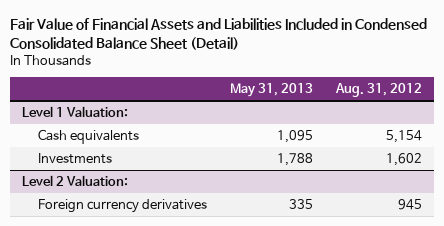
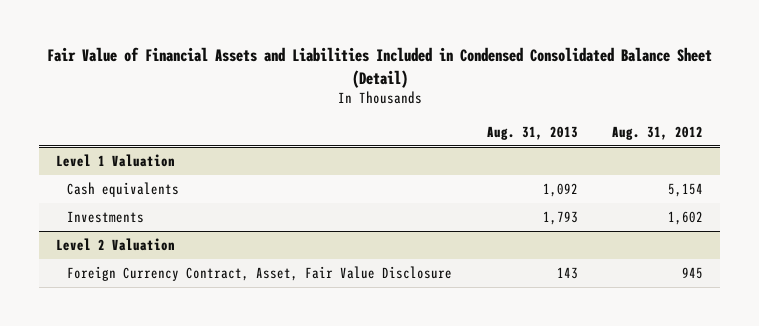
- | May 31, 2013 | Aug. 31, 2012
+ | Aug. 31, 2013 | Aug. 31, 2012
- Level 1 Valuation:
+ Level 1 Valuation
- Level 2 Valuation:
- Foreign currency derivatives | 335 | 945
+ Level 2 Valuation
+ Foreign Currency Contract, Asset, Fair Value Disclosure | 143 | 945

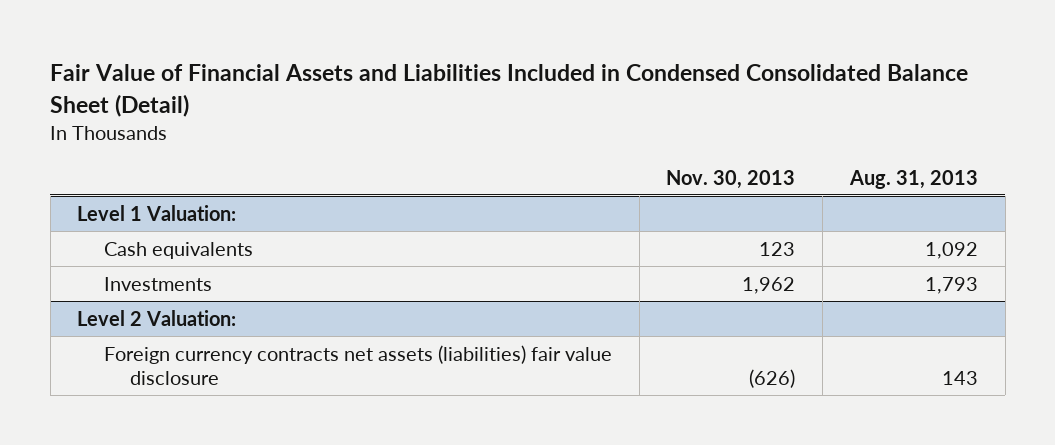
- | Aug. 31, 2013 | Aug. 31, 2012
+ | Nov. 30, 2013 | Aug. 31, 2013
- Level 1 Valuation
+ Level 1 Valuation:
- Level 2 Valuation
- Foreign Currency Contract, Asset, Fair Value Disclosure | 143 | 945
+ Level 2 Valuation:
+ Foreign currency contracts net assets (liabilities) fair value disclosure | (626) | 143

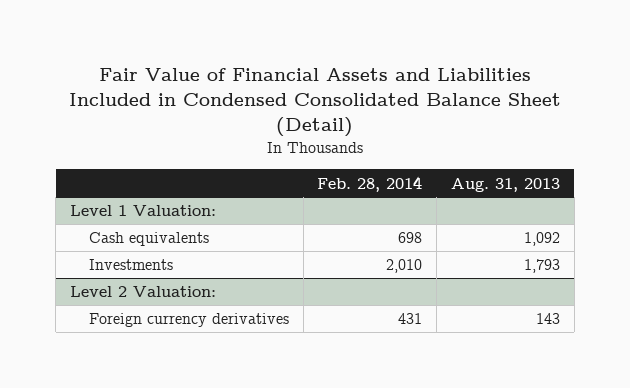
- | Nov. 30, 2013 | Aug. 31, 2013
+ | Feb. 28, 2014 | Aug. 31, 2013
@ Level 2 Valuation:
- Foreign currency contracts net assets (liabilities) fair value disclosure | (626) | 143
+ Foreign currency derivatives | 431 | 143

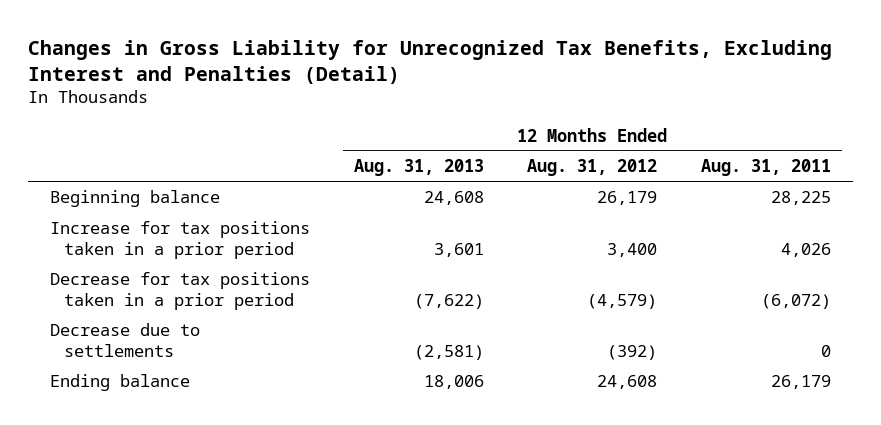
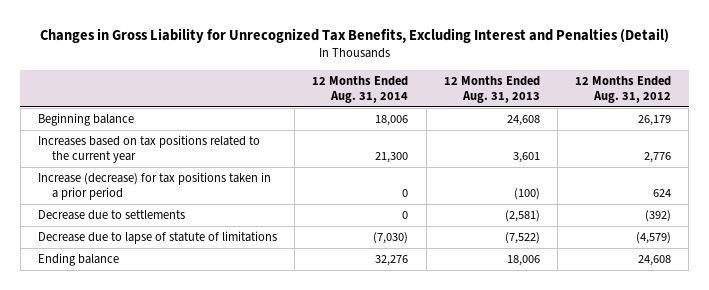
- | 12 Months Ended Aug. 31, 2013 | 12 Months Ended Aug. 31, 2012 | 12 Months Ended Aug. 31, 2011
+ | 12 Months Ended Aug. 31, 2014 | 12 Months Ended Aug. 31, 2013 | 12 Months Ended Aug. 31, 2012
- Increase for tax positions taken in a prior period | 3,601 | 3,400 | 4,026
- Decrease for tax positions taken in a prior period | (7,622) | (4,579) | (6,072)
+ Increases based on tax positions related to the current year | 21,300 | 3,601 | 2,776
+ Increase (decrease) for tax positions taken in a prior period | 0 | (100) | 624
+ Decrease due to lapse of statute of limitations | (7,030) | (7,522) | (4,579)

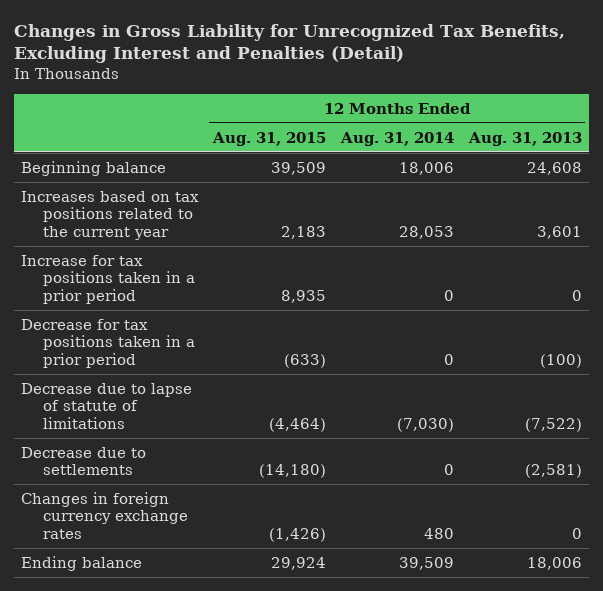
- | 12 Months Ended Aug. 31, 2014 | 12 Months Ended Aug. 31, 2013 | 12 Months Ended Aug. 31, 2012
+ | 12 Months Ended Aug. 31, 2015 | 12 Months Ended Aug. 31, 2014 | 12 Months Ended Aug. 31, 2013
- Increases based on tax positions related to the current year | 21,300 | 3,601 | 2,776
- Increase (decrease) for tax positions taken in a prior period | 0 | (100) | 624
+ Increases based on tax positions related to the current year | 2,183 | 28,053 | 3,601
+ Increase for tax positions taken in a prior period | 8,935 | 0 | 0
+ Decrease for tax positions taken in a prior period | (633) | 0 | (100)
- Ending balance | 32,276 | 18,006 | 24,608
moved down: Decrease due to settlements | (14,180) | 0 | (2,581)
+ Changes in foreign currency exchange rates | (1,426) | 480 | 0
+ Ending balance | 29,924 | 39,509 | 18,006

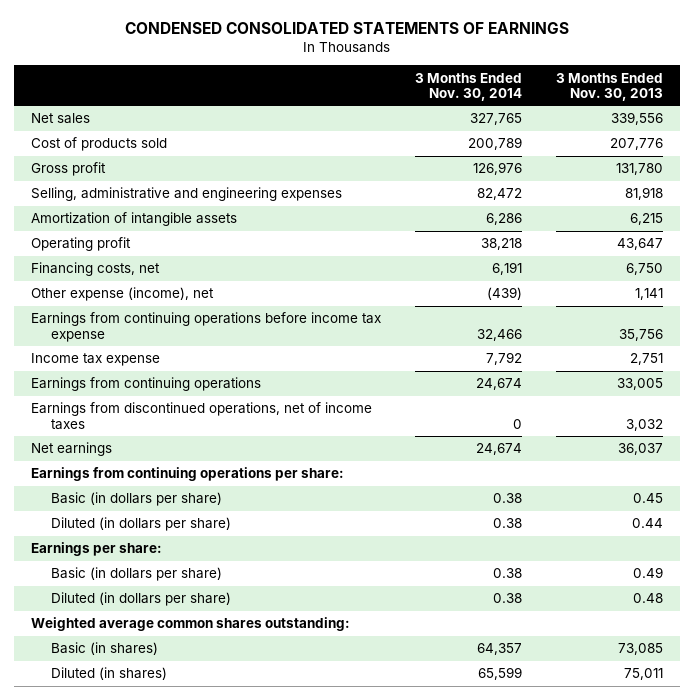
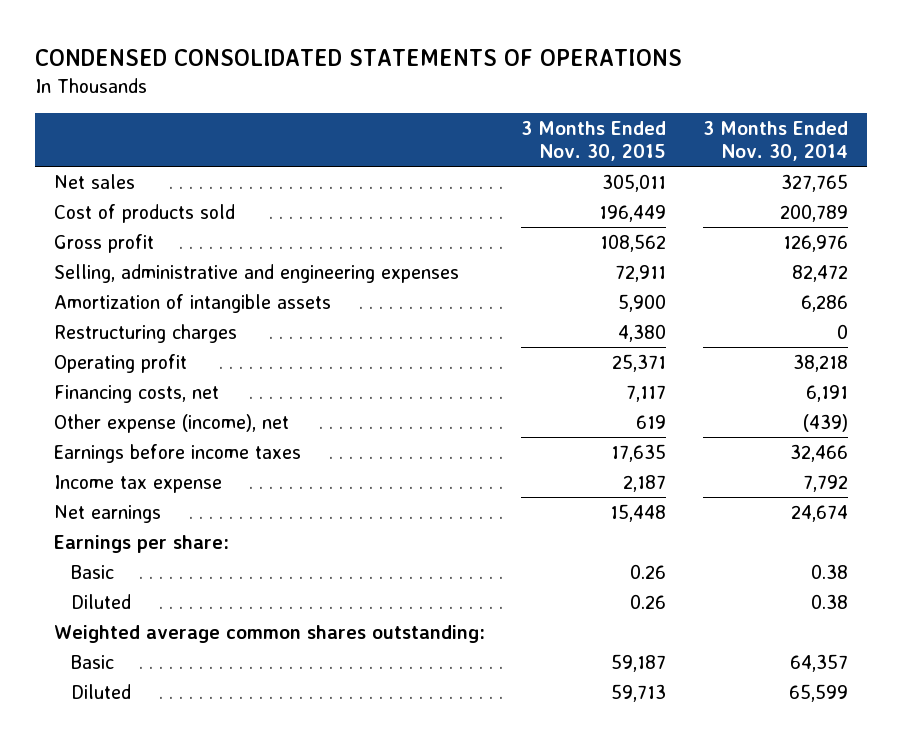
- CONDENSED CONSOLIDATED STATEMENTS OF EARNINGS
+ CONDENSED CONSOLIDATED STATEMENTS OF OPERATIONS
- | 3 Months Ended Nov. 30, 2014 | 3 Months Ended Nov. 30, 2013
+ | 3 Months Ended Nov. 30, 2015 | 3 Months Ended Nov. 30, 2014
+ Restructuring charges | 4,380 | 0
- Earnings from continuing operations before income tax expense | 32,466 | 35,756
+ Earnings before income taxes | 17,635 | 32,466
- Earnings from continuing operations | 24,674 | 33,005
- Earnings from discontinued operations, net of income taxes | 0 | 3,032
- Earnings from continuing operations per share:
- Basic (in dollars per share) | 0.38 | 0.45
- Diluted (in dollars per share) | 0.38 | 0.44
- Basic (in dollars per share) | 0.38 | 0.49
- Diluted (in dollars per share) | 0.38 | 0.48
+ Basic | 0.26 | 0.38
+ Diluted | 0.26 | 0.38
- Basic (in shares) | 64,357 | 73,085
- Diluted (in shares) | 65,599 | 75,011
+ Basic | 59,187 | 64,357
+ Diluted | 59,713 | 65,599

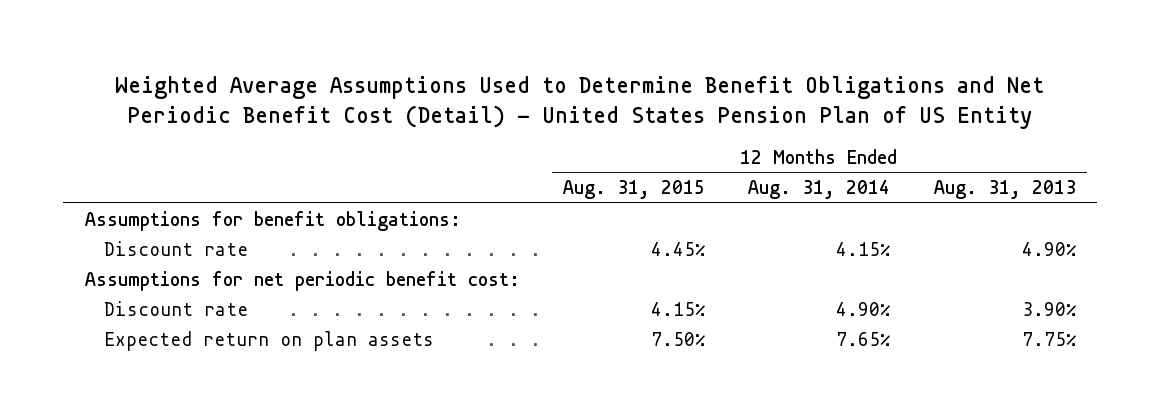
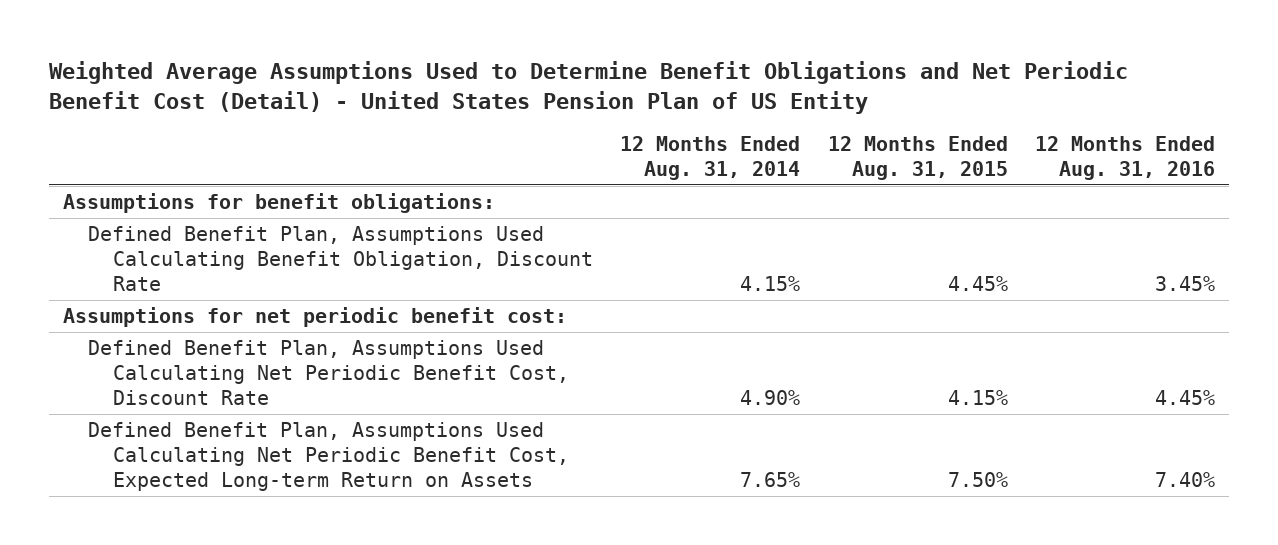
- | 12 Months Ended Aug. 31, 2015 | 12 Months Ended Aug. 31, 2014 | 12 Months Ended Aug. 31, 2013
+ | 12 Months Ended Aug. 31, 2014 | 12 Months Ended Aug. 31, 2015 | 12 Months Ended Aug. 31, 2016
- Discount rate | 4.45% | 4.15% | 4.90%
+ Defined Benefit Plan, Assumptions Used Calculating Benefit Obligation, Discount Rate | 4.15% | 4.45% | 3.45%
- Discount rate | 4.15% | 4.90% | 3.90%
- Expected return on plan assets | 7.50% | 7.65% | 7.75%
+ Defined Benefit Plan, Assumptions Used Calculating Net Periodic Benefit Cost, Discount Rate | 4.90% | 4.15% | 4.45%
+ Defined Benefit Plan, Assumptions Used Calculating Net Periodic Benefit Cost, Expected Long-term Return on Assets | 7.65% | 7.50% | 7.40%

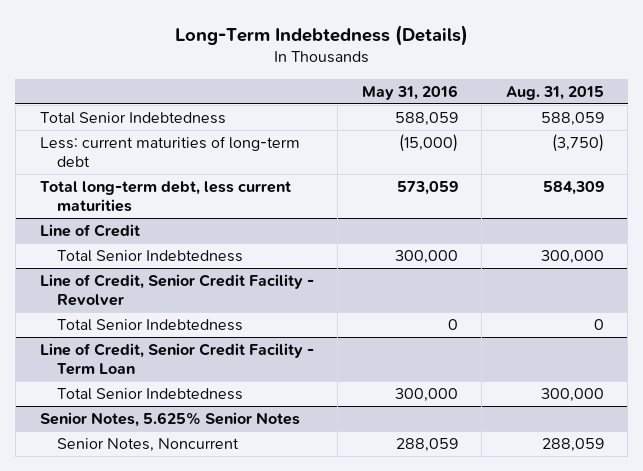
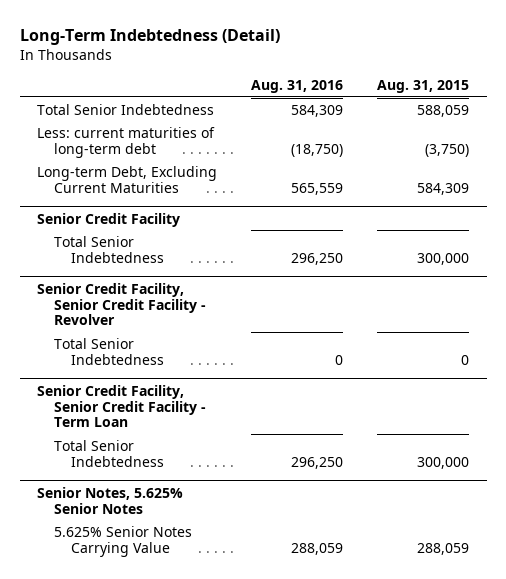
- Long-Term Indebtedness (Details)
+ Long-Term Indebtedness (Detail)
- | May 31, 2016 | Aug. 31, 2015
+ | Aug. 31, 2016 | Aug. 31, 2015
- Total long-term debt, less current maturities | 573,059 | 584,309
- Line of Credit
+ Long-term Debt, Excluding Current Maturities | 565,559 | 584,309
+ Senior Credit Facility
- Line of Credit, Senior Credit Facility - Revolver
+ Senior Credit Facility, Senior Credit Facility - Revolver
- Line of Credit, Senior Credit Facility - Term Loan
+ Senior Credit Facility, Senior Credit Facility - Term Loan
@ Senior Notes, 5.625% Senior Notes
- Senior Notes, Noncurrent | 288,059 | 288,059
+ 5.625% Senior Notes Carrying Value | 288,059 | 288,059

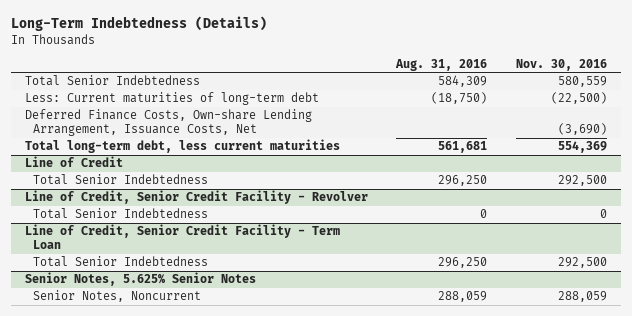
- Long-Term Indebtedness (Detail)
+ Long-Term Indebtedness (Details)
- | Aug. 31, 2016 | Aug. 31, 2015
+ | Aug. 31, 2016 | Nov. 30, 2016
- Less: current maturities of long-term debt | (18,750) | (3,750)
- Long-term Debt, Excluding Current Maturities | 565,559 | 584,309
- Senior Credit Facility
+ Less: Current maturities of long-term debt | (18,750) | (22,500)
+ Deferred Finance Costs, Own-share Lending Arrangement, Issuance Costs, Net | | (3,690)
+ Total long-term debt, less current maturities | 561,681 | 554,369
+ Line of Credit
- Senior Credit Facility, Senior Credit Facility - Revolver
+ Line of Credit, Senior Credit Facility - Revolver
- Senior Credit Facility, Senior Credit Facility - Term Loan
+ Line of Credit, Senior Credit Facility - Term Loan
@ Senior Notes, 5.625% Senior Notes
- 5.625% Senior Notes Carrying Value | 288,059 | 288,059
+ Senior Notes, Noncurrent | 288,059 | 288,059

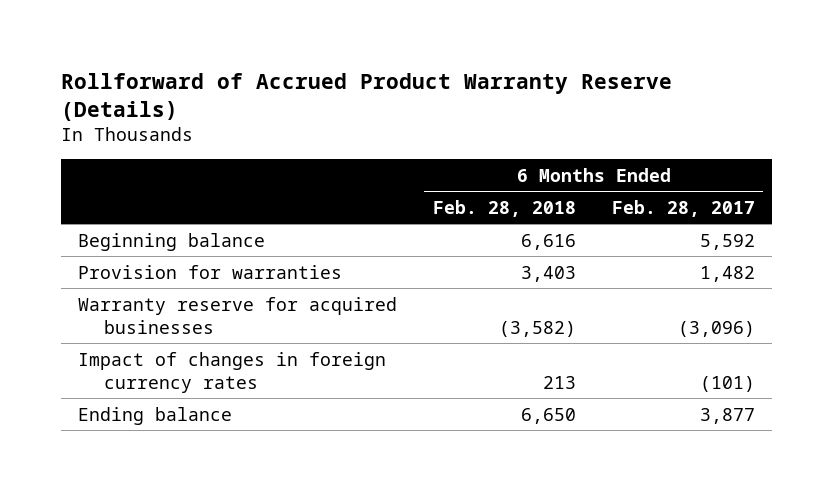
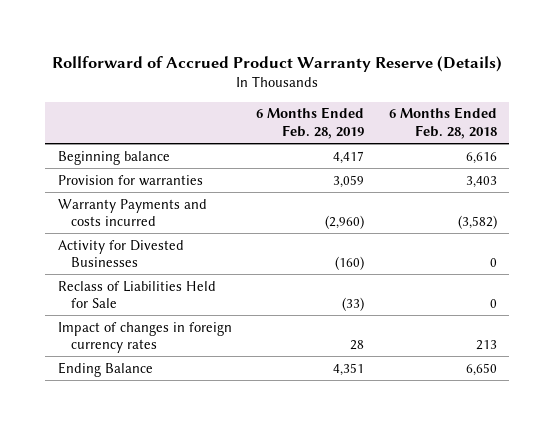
- | 6 Months Ended Feb. 28, 2018 | 6 Months Ended Feb. 28, 2017
+ | 6 Months Ended Feb. 28, 2019 | 6 Months Ended Feb. 28, 2018
- Warranty reserve for acquired businesses | (3,582) | (3,096)
+ Warranty Payments and costs incurred | (2,960) | (3,582)
+ Activity for Divested Businesses | (160) | 0
+ Reclass of Liabilities Held for Sale | (33) | 0
- Ending balance | 6,650 | 3,877
+ Ending Balance | 4,351 | 6,650

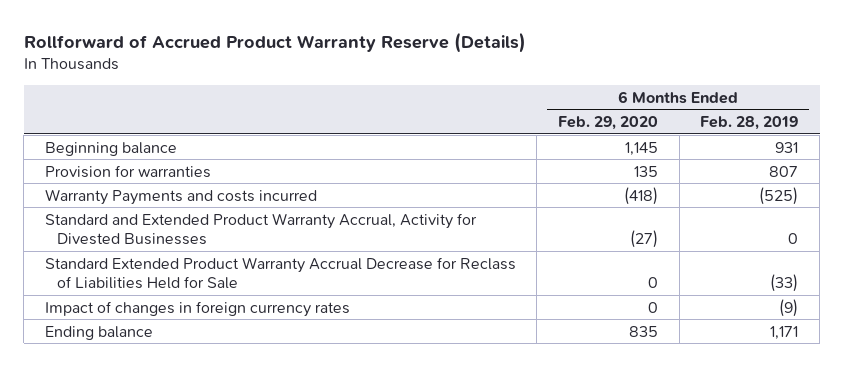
- | 6 Months Ended Feb. 28, 2019 | 6 Months Ended Feb. 28, 2018
+ | 6 Months Ended Feb. 29, 2020 | 6 Months Ended Feb. 28, 2019
- Beginning balance | 4,417 | 6,616
- Provision for warranties | 3,059 | 3,403
- Warranty Payments and costs incurred | (2,960) | (3,582)
- Activity for Divested Businesses | (160) | 0
- Reclass of Liabilities Held for Sale | (33) | 0
- Impact of changes in foreign currency rates | 28 | 213
- Ending Balance | 4,351 | 6,650
+ Beginning balance | 1,145 | 931
+ Provision for warranties | 135 | 807
+ Warranty Payments and costs incurred | (418) | (525)
+ Standard and Extended Product Warranty Accrual, Activity for Divested Businesses | (27) | 0
+ Standard Extended Product Warranty Accrual Decrease for Reclass of Liabilities Held for Sale | 0 | (33)
+ Impact of changes in foreign currency rates | 0 | (9)
+ Ending balance | 835 | 1,171

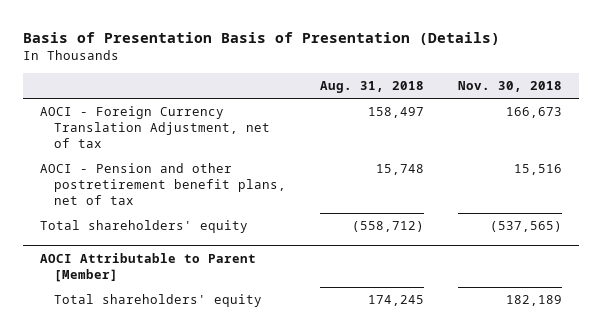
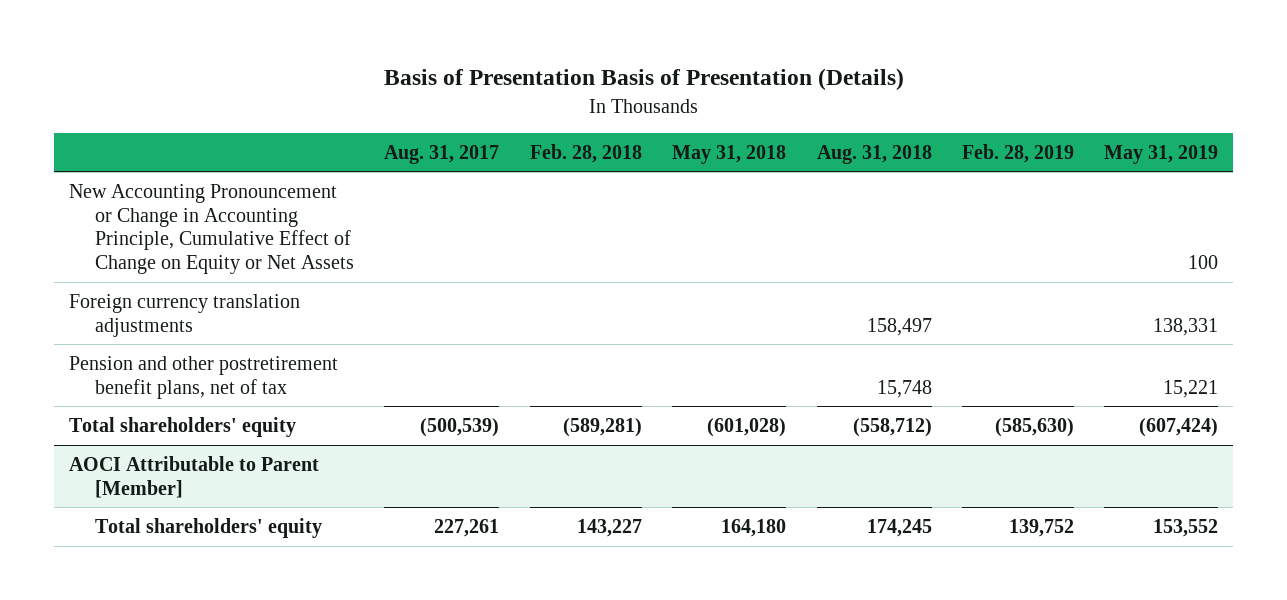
- | Aug. 31, 2018 | Nov. 30, 2018
+ | Aug. 31, 2017 | Feb. 28, 2018 | May 31, 2018 | Aug. 31, 2018 | Feb. 28, 2019 | May 31, 2019
- AOCI - Foreign Currency Translation Adjustment, net of tax | 158,497 | 166,673
- AOCI - Pension and other postretirement benefit plans, net of tax | 15,748 | 15,516
+ New Accounting Pronouncement or Change in Accounting Principle, Cumulative Effect of Change on Equity or Net Assets | | | | | | 100
+ Foreign currency translation adjustments | | | | 158,497 | | 138,331
+ Pension and other postretirement benefit plans, net of tax | | | | 15,748 | | 15,221

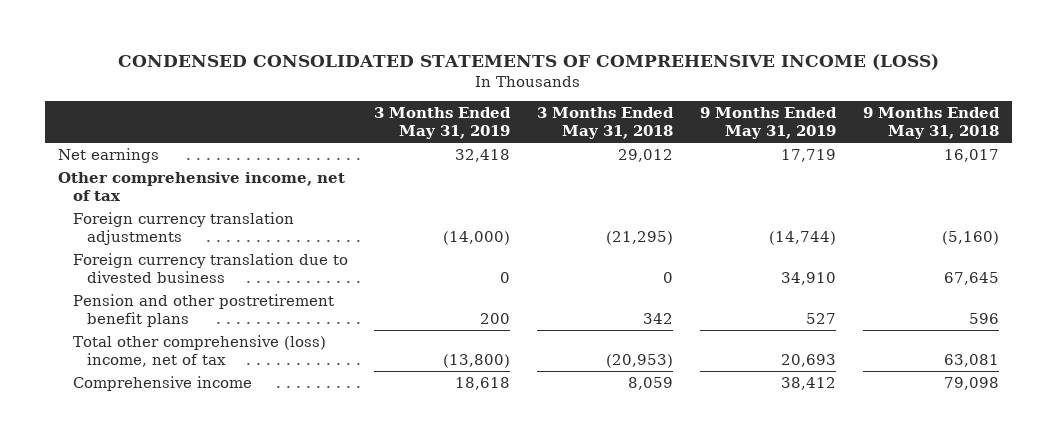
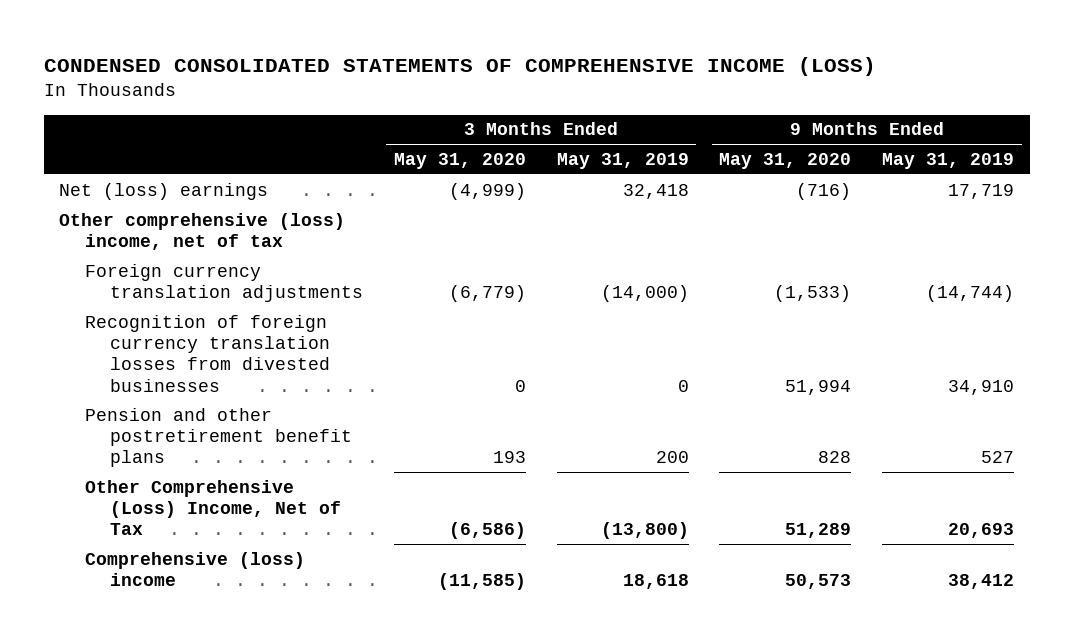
- | 3 Months Ended May 31, 2019 | 3 Months Ended May 31, 2018 | 9 Months Ended May 31, 2019 | 9 Months Ended May 31, 2018
+ | 3 Months Ended May 31, 2020 | 3 Months Ended May 31, 2019 | 9 Months Ended May 31, 2020 | 9 Months Ended May 31, 2019
- Net earnings | 32,418 | 29,012 | 17,719 | 16,017
- Other comprehensive income, net of tax
+ Net (loss) earnings | (4,999) | 32,418 | (716) | 17,719
+ Other comprehensive (loss) income, net of tax
- Foreign currency translation due to divested business | 0 | 0 | 34,910 | 67,645
+ Recognition of foreign currency translation losses from divested businesses | 0 | 0 | 51,994 | 34,910
- Total other comprehensive (loss) income, net of tax | (13,800) | (20,953) | 20,693 | 63,081
- Comprehensive income | 18,618 | 8,059 | 38,412 | 79,098
+ Other Comprehensive (Loss) Income, Net of Tax | (6,586) | (13,800) | 51,289 | 20,693
+ Comprehensive (loss) income | (11,585) | 18,618 | 50,573 | 38,412

